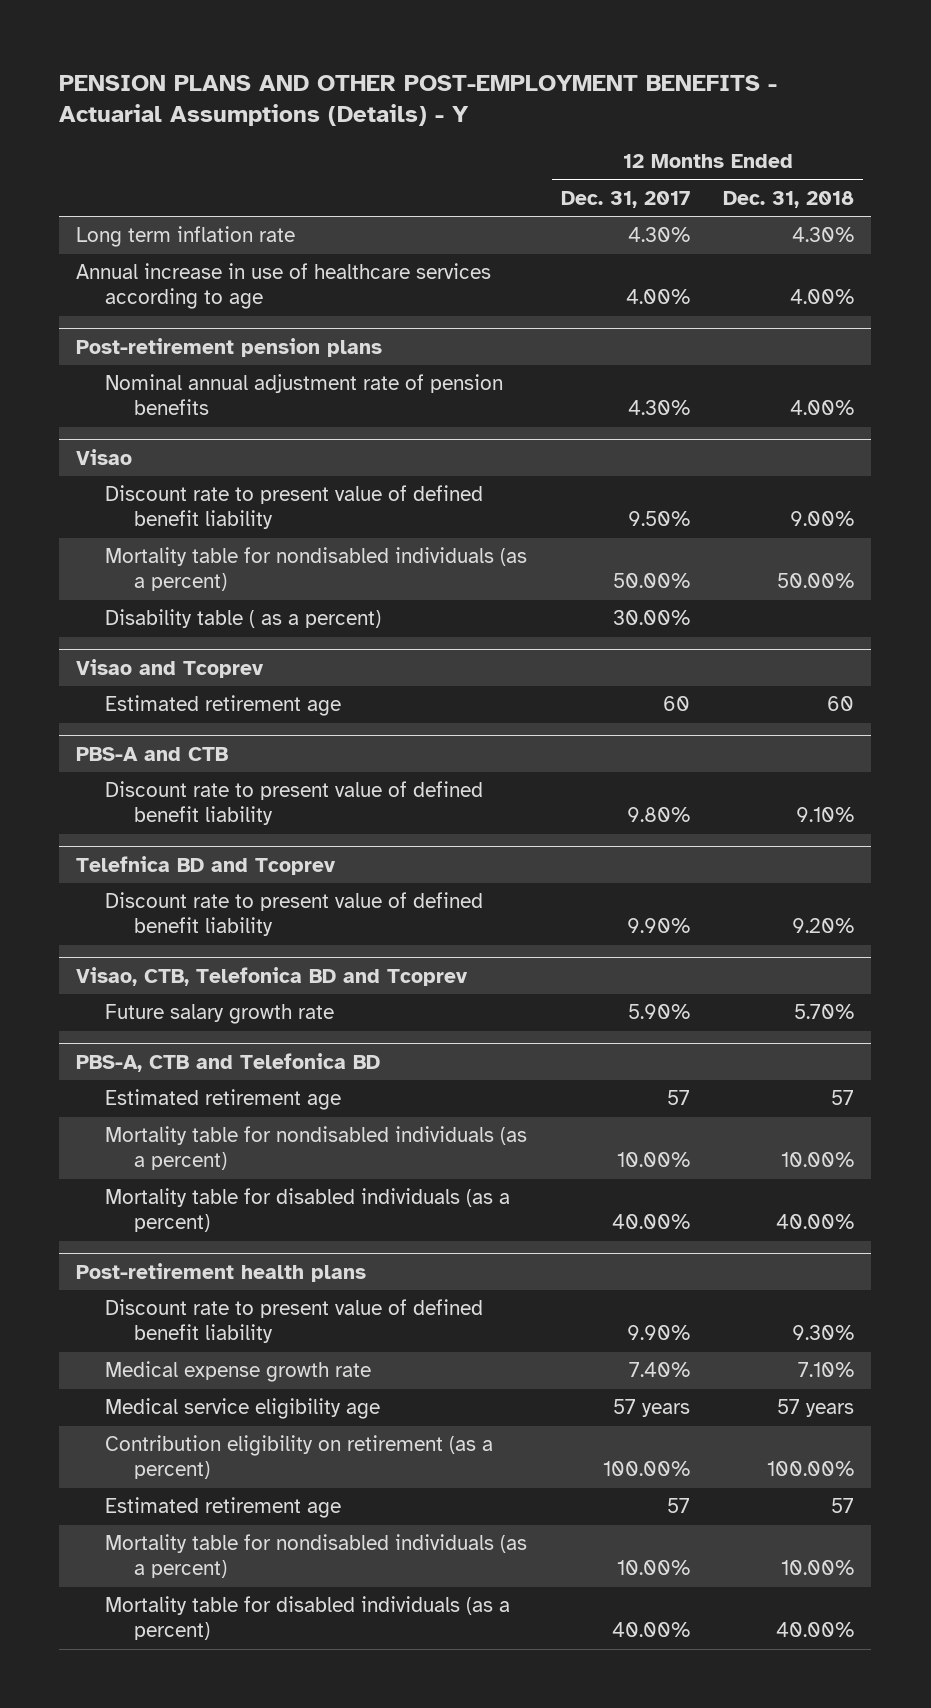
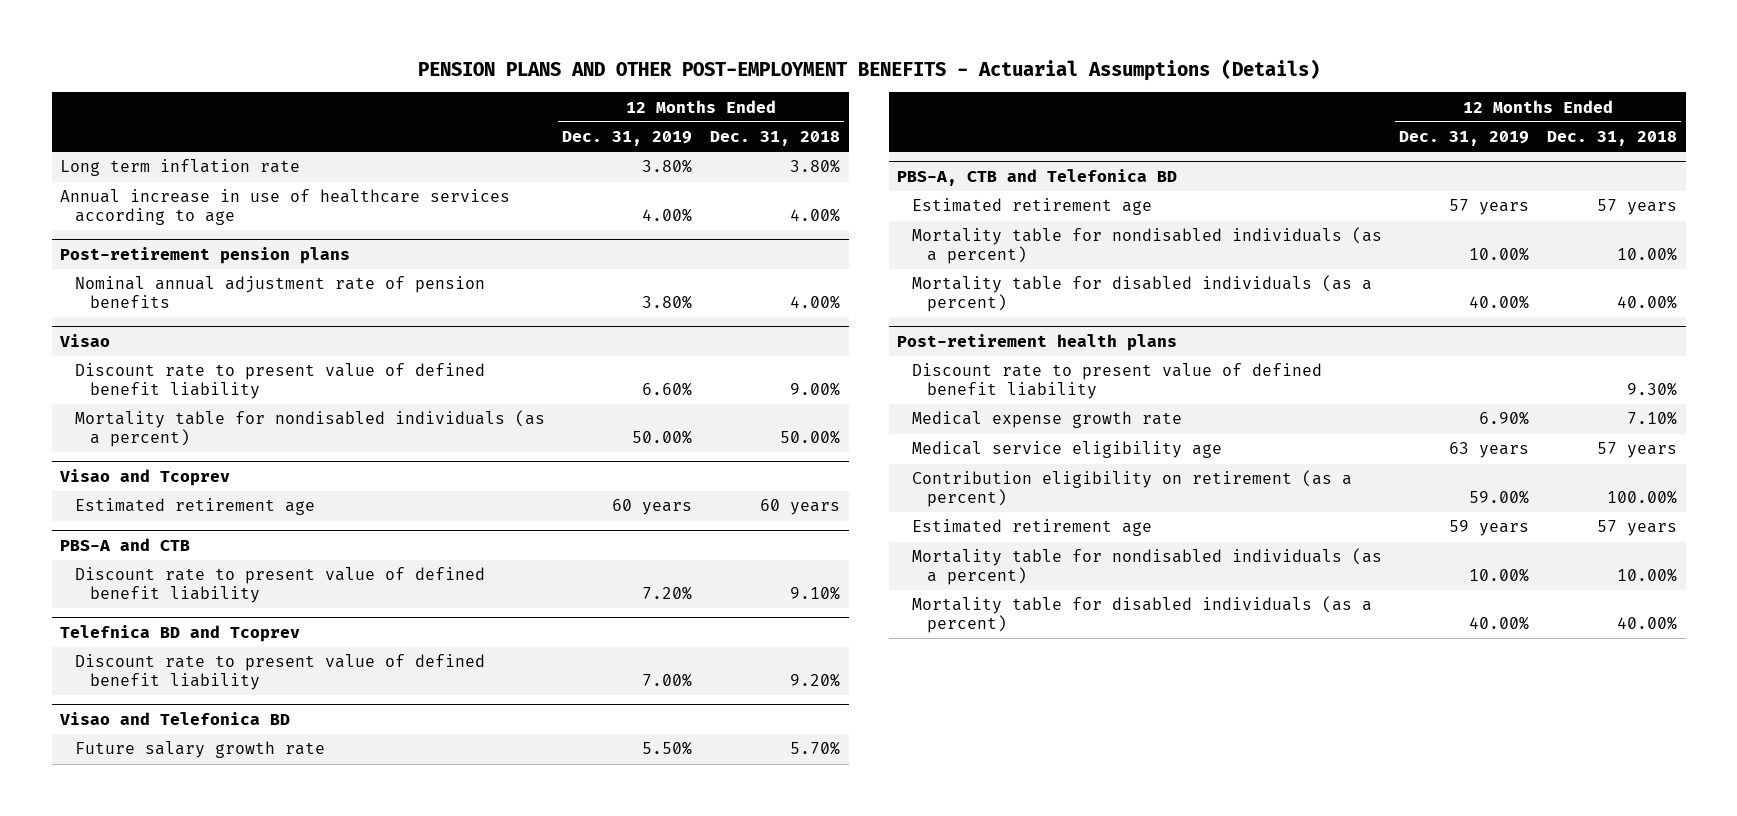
- PENSION PLANS AND OTHER POST-EMPLOYMENT BENEFITS - Actuarial Assumptions (Details) - Y
+ PENSION PLANS AND OTHER POST-EMPLOYMENT BENEFITS - Actuarial Assumptions (Details)
- | 12 Months Ended Dec. 31, 2017 | 12 Months Ended Dec. 31, 2018
+ | 12 Months Ended Dec. 31, 2019 | 12 Months Ended Dec. 31, 2018
- Long term inflation rate | 4.30% | 4.30%
+ Long term inflation rate | 3.80% | 3.80%
@ Visao
- Disability table ( as a percent) | 30.00% |
@ Visao and Tcoprev
- Estimated retirement age | 60 | 60
+ Estimated retirement age | 60 years | 60 years
- Visao, CTB, Telefonica BD and Tcoprev
+ Visao and Telefonica BD
@ PBS-A, CTB and Telefonica BD
- Estimated retirement age | 57 | 57
+ Estimated retirement age | 57 years | 57 years
@ Post-retirement health plans
- Estimated retirement age | 57 | 57
+ Estimated retirement age | 59 years | 57 years

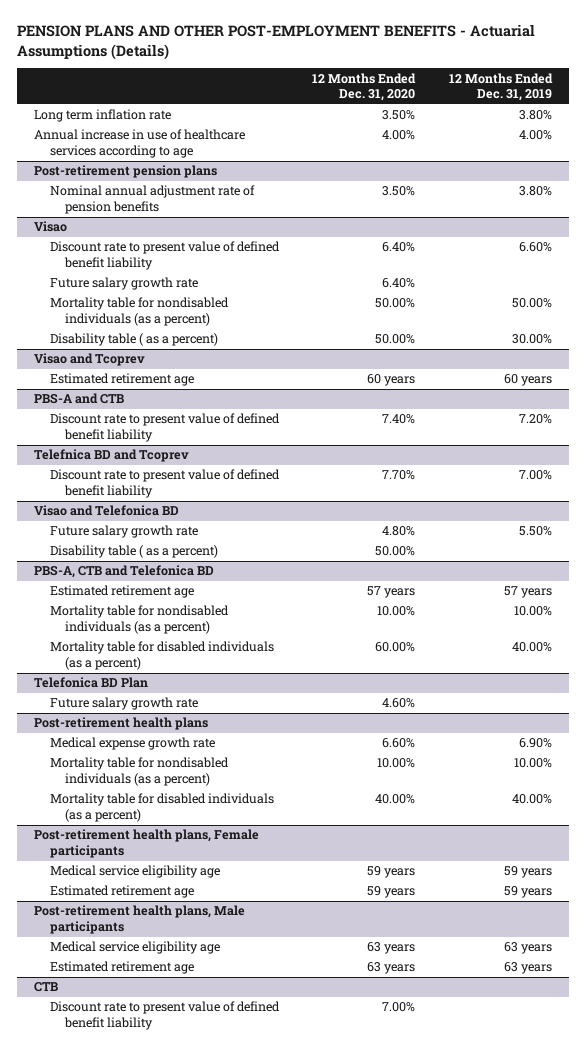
- | 12 Months Ended Dec. 31, 2019 | 12 Months Ended Dec. 31, 2018
+ | 12 Months Ended Dec. 31, 2020 | 12 Months Ended Dec. 31, 2019
@ Visao
+ Future salary growth rate | 6.40% |
+ Disability table ( as a percent) | 50.00% | 30.00%
@ Visao and Telefonica BD
+ Disability table ( as a percent) | 50.00% |
+ Telefonica BD Plan
+ Future salary growth rate | 4.60% |
@ Post-retirement health plans
- Discount rate to present value of defined benefit liability | | 9.30%
- Medical service eligibility age | 63 years | 57 years
- Contribution eligibility on retirement (as a percent) | 59.00% | 100.00%
- Estimated retirement age | 59 years | 57 years
+ Post-retirement health plans, Female participants
+ Medical service eligibility age | 59 years | 59 years
+ Estimated retirement age | 59 years | 59 years
+ Post-retirement health plans, Male participants
+ Medical service eligibility age | 63 years | 63 years
+ Estimated retirement age | 63 years | 63 years
+ CTB
+ Discount rate to present value of defined benefit liability | 7.00% |

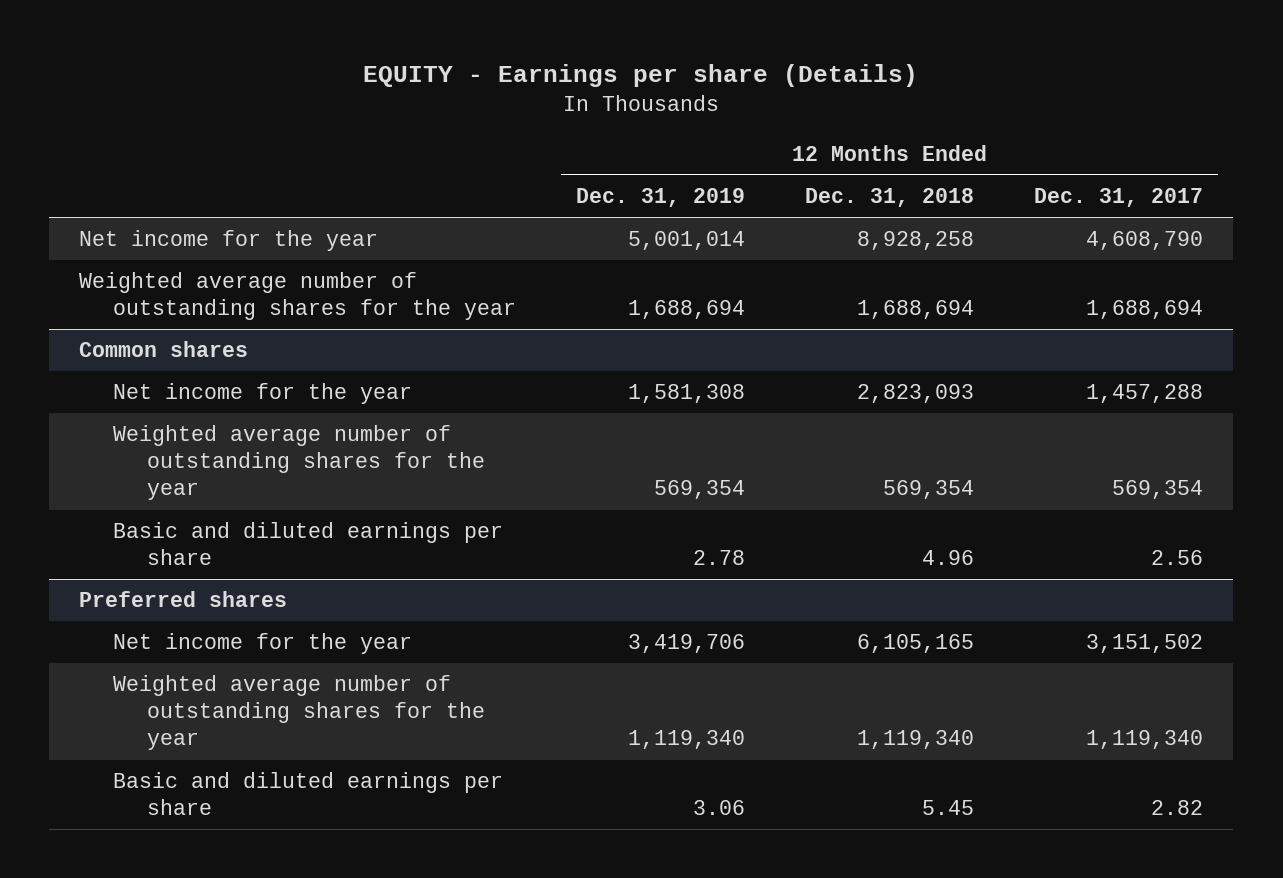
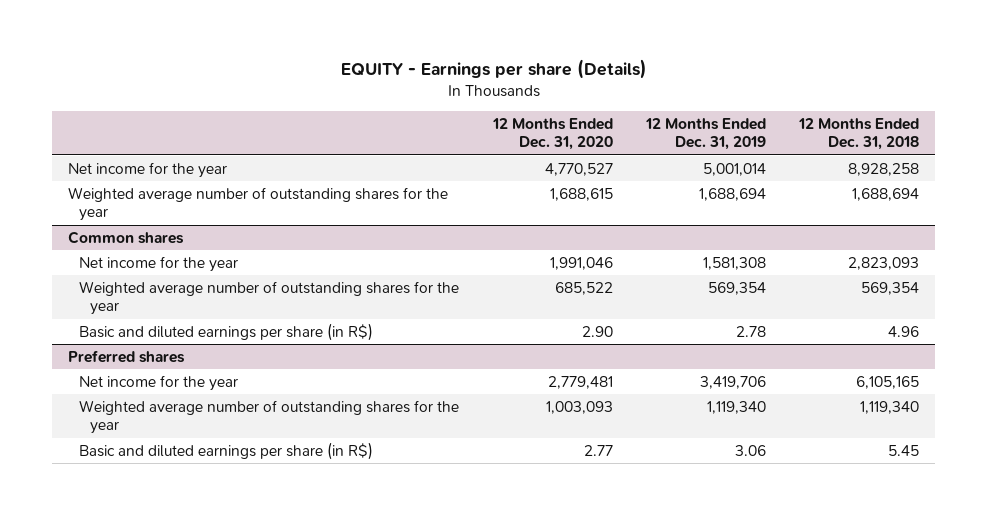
- | 12 Months Ended Dec. 31, 2019 | 12 Months Ended Dec. 31, 2018 | 12 Months Ended Dec. 31, 2017
+ | 12 Months Ended Dec. 31, 2020 | 12 Months Ended Dec. 31, 2019 | 12 Months Ended Dec. 31, 2018
@ Common shares
- Basic and diluted earnings per share | 2.78 | 4.96 | 2.56
+ Basic and diluted earnings per share (in R$) | 2.90 | 2.78 | 4.96
@ Preferred shares
- Basic and diluted earnings per share | 3.06 | 5.45 | 2.82
+ Basic and diluted earnings per share (in R$) | 2.77 | 3.06 | 5.45

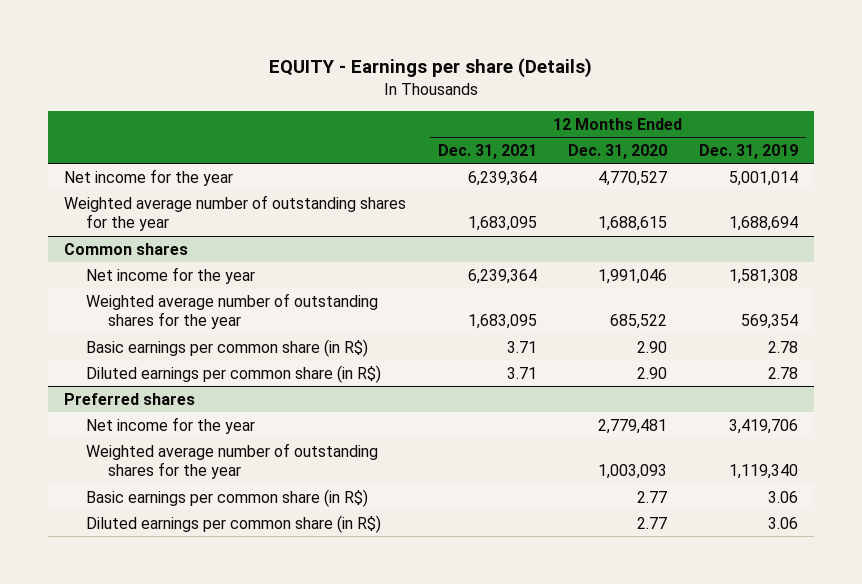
- | 12 Months Ended Dec. 31, 2020 | 12 Months Ended Dec. 31, 2019 | 12 Months Ended Dec. 31, 2018
+ | 12 Months Ended Dec. 31, 2021 | 12 Months Ended Dec. 31, 2020 | 12 Months Ended Dec. 31, 2019
@ Common shares
- Basic and diluted earnings per share (in R$) | 2.90 | 2.78 | 4.96
+ Basic earnings per common share (in R$) | 3.71 | 2.90 | 2.78
+ Diluted earnings per common share (in R$) | 3.71 | 2.90 | 2.78
@ Preferred shares
- Basic and diluted earnings per share (in R$) | 2.77 | 3.06 | 5.45
+ Basic earnings per common share (in R$) | | 2.77 | 3.06
+ Diluted earnings per common share (in R$) | | 2.77 | 3.06

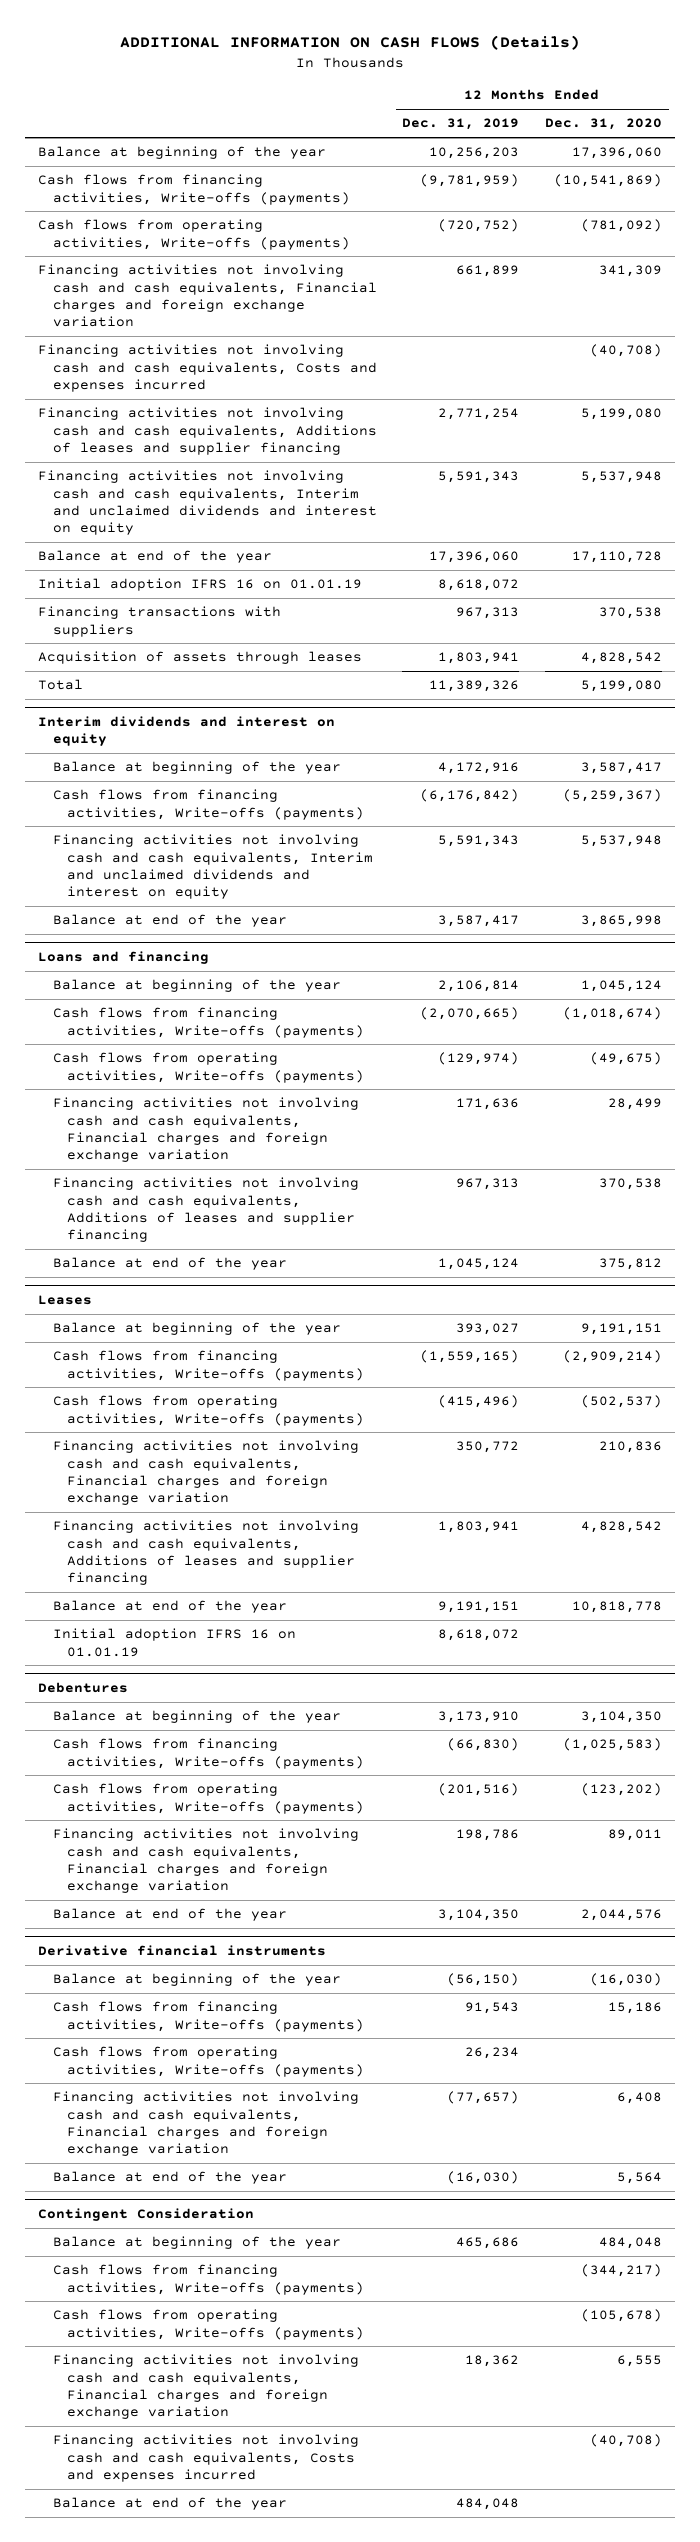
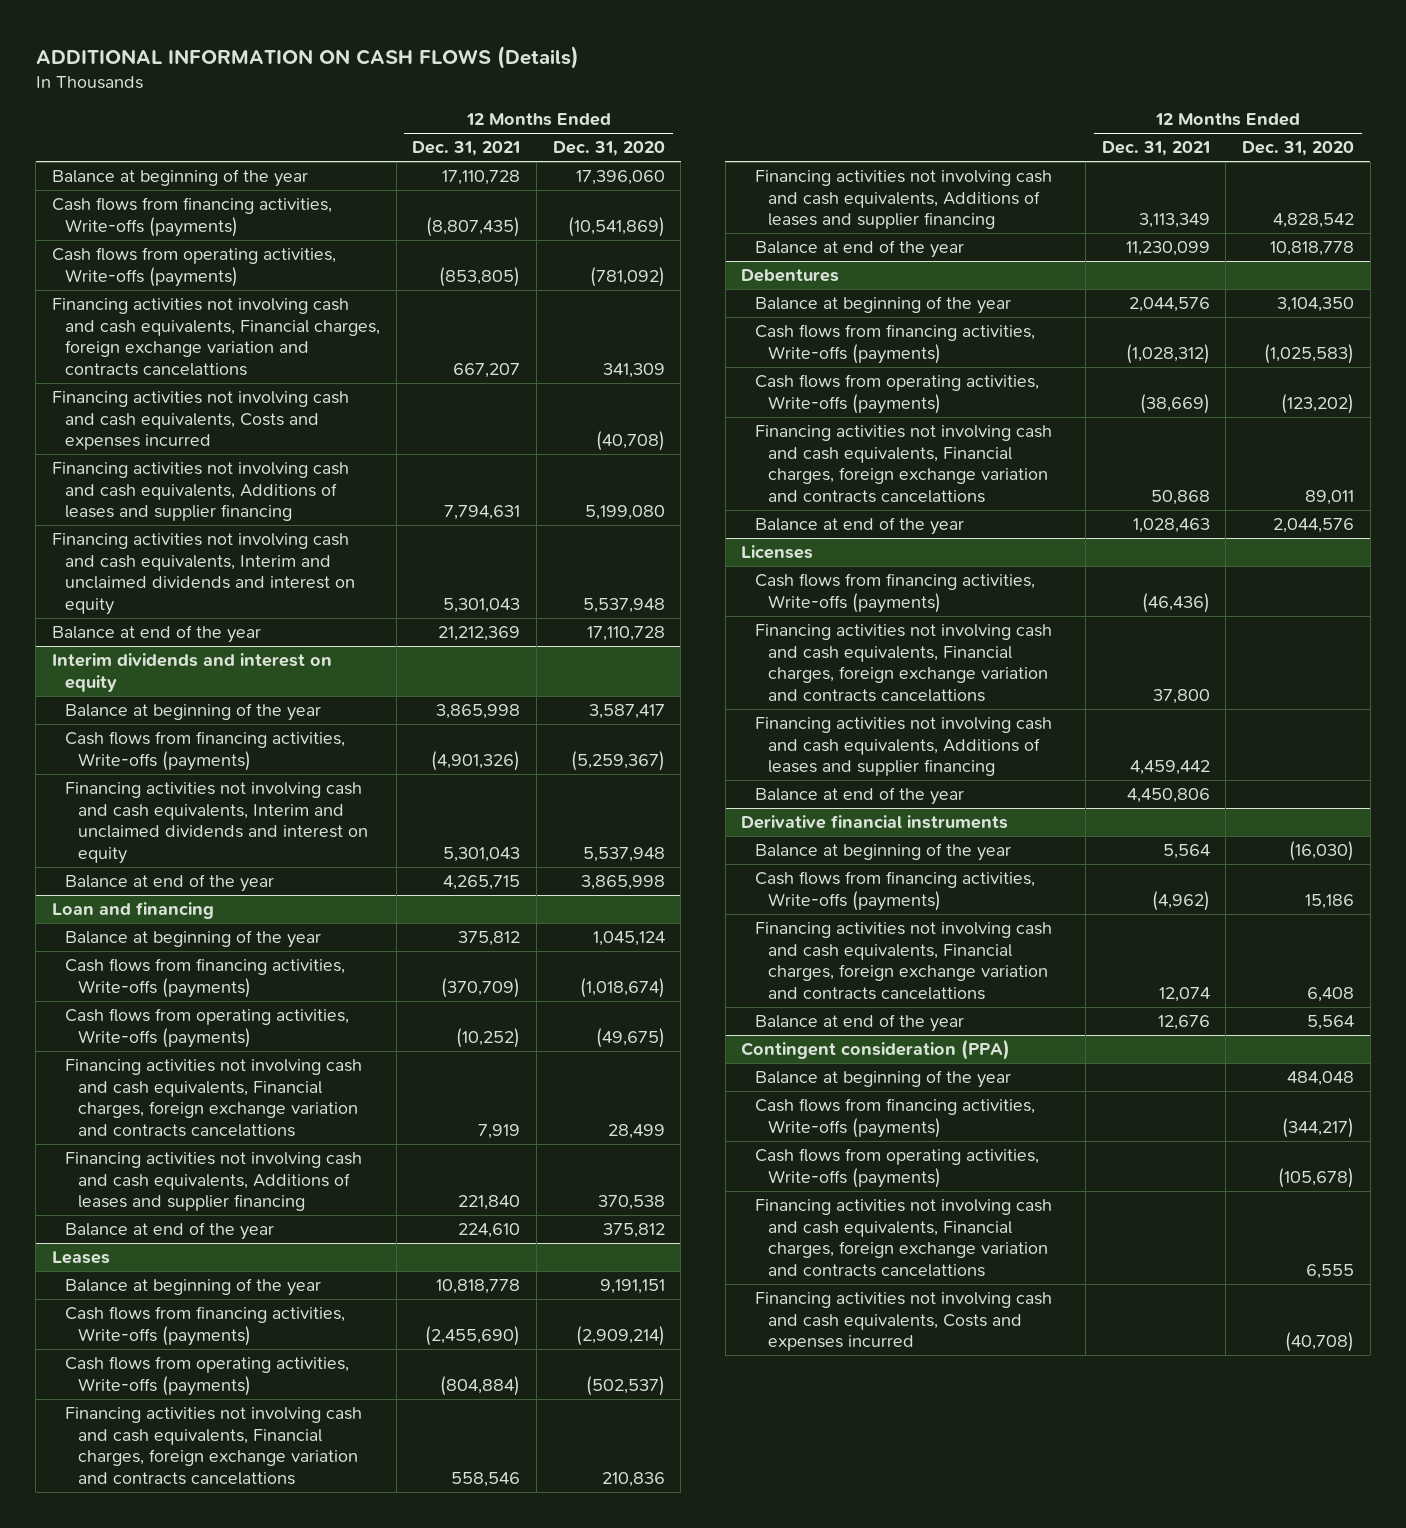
- | 12 Months Ended Dec. 31, 2019 | 12 Months Ended Dec. 31, 2020
+ | 12 Months Ended Dec. 31, 2021 | 12 Months Ended Dec. 31, 2020
- Financing activities not involving cash and cash equivalents, Financial charges and foreign exchange variation | 661,899 | 341,309
+ Financing activities not involving cash and cash equivalents, Financial charges, foreign exchange variation and contracts cancelattions | 667,207 | 341,309
- Initial adoption IFRS 16 on 01.01.19 | 8,618,072 |
- Financing transactions with suppliers | 967,313 | 370,538
- Acquisition of assets through leases | 1,803,941 | 4,828,542
- Total | 11,389,326 | 5,199,080
- Loans and financing
+ Loan and financing
- Financing activities not involving cash and cash equivalents, Financial charges and foreign exchange variation | 171,636 | 28,499
+ Financing activities not involving cash and cash equivalents, Financial charges, foreign exchange variation and contracts cancelattions | 7,919 | 28,499
@ Leases
- Financing activities not involving cash and cash equivalents, Financial charges and foreign exchange variation | 350,772 | 210,836
+ Financing activities not involving cash and cash equivalents, Financial charges, foreign exchange variation and contracts cancelattions | 558,546 | 210,836
- Initial adoption IFRS 16 on 01.01.19 | 8,618,072 |
@ Debentures
- Financing activities not involving cash and cash equivalents, Financial charges and foreign exchange variation | 198,786 | 89,011
+ Financing activities not involving cash and cash equivalents, Financial charges, foreign exchange variation and contracts cancelattions | 50,868 | 89,011
+ Licenses
+ Cash flows from financing activities, Write-offs (payments) | (46,436) |
+ Financing activities not involving cash and cash equivalents, Financial charges, foreign exchange variation and contracts cancelattions | 37,800 |
+ Financing activities not involving cash and cash equivalents, Additions of leases and supplier financing | 4,459,442 |
+ Balance at end of the year | 4,450,806 |
@ Derivative financial instruments
- Cash flows from operating activities, Write-offs (payments) | 26,234 |
- Financing activities not involving cash and cash equivalents, Financial charges and foreign exchange variation | (77,657) | 6,408
+ Financing activities not involving cash and cash equivalents, Financial charges, foreign exchange variation and contracts cancelattions | 12,074 | 6,408
- Contingent Consideration
+ Contingent consideration (PPA)
- Financing activities not involving cash and cash equivalents, Financial charges and foreign exchange variation | 18,362 | 6,555
+ Financing activities not involving cash and cash equivalents, Financial charges, foreign exchange variation and contracts cancelattions | | 6,555
- Balance at end of the year | 484,048 |

